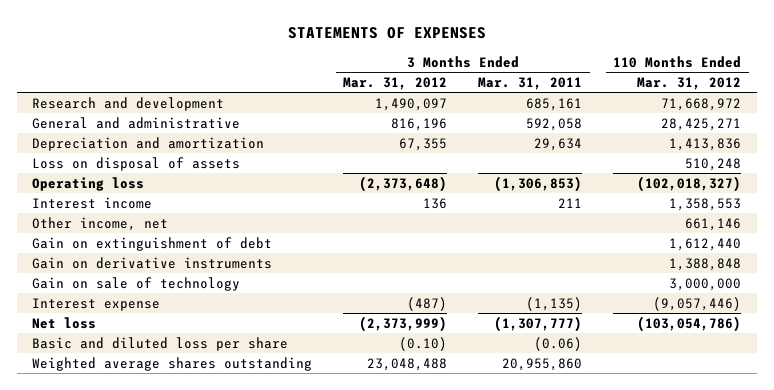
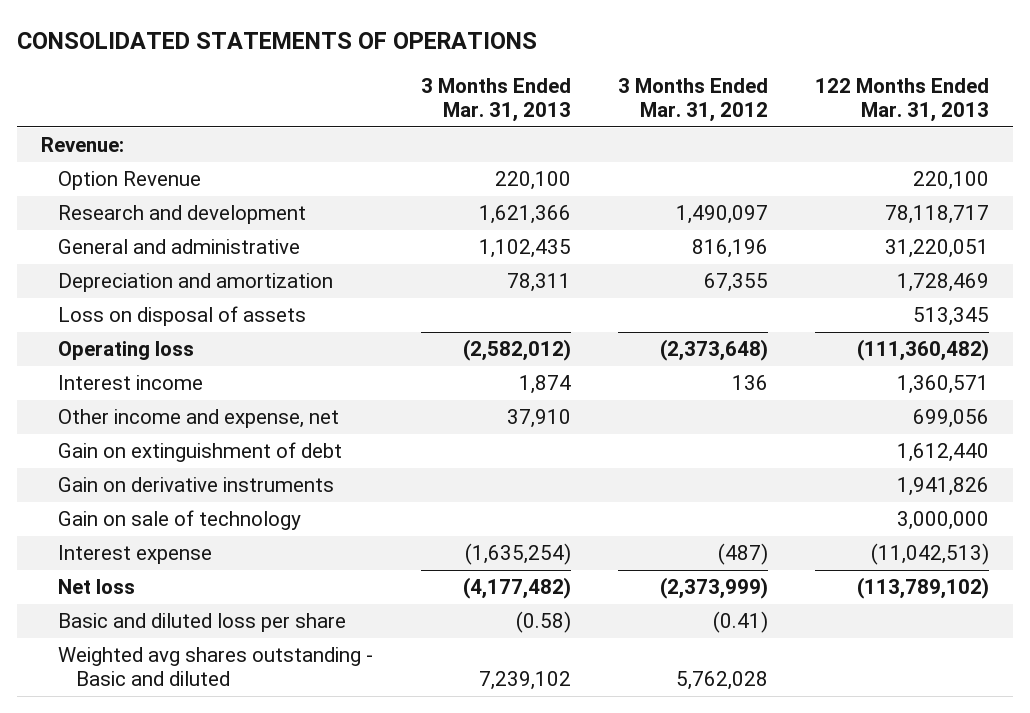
- STATEMENTS OF EXPENSES
+ CONSOLIDATED STATEMENTS OF OPERATIONS
- | 3 Months Ended Mar. 31, 2012 | 3 Months Ended Mar. 31, 2011 | 110 Months Ended Mar. 31, 2012
+ | 3 Months Ended Mar. 31, 2013 | 3 Months Ended Mar. 31, 2012 | 122 Months Ended Mar. 31, 2013
+ Revenue:
+ Option Revenue | 220,100 | | 220,100
- Other income, net | | | 661,146
+ Other income and expense, net | 37,910 | | 699,056
- Basic and diluted loss per share | (0.10) | (0.06) |
- Weighted average shares outstanding | 23,048,488 | 20,955,860 |
+ Basic and diluted loss per share | (0.58) | (0.41) |
+ Weighted avg shares outstanding - Basic and diluted | 7,239,102 | 5,762,028 |

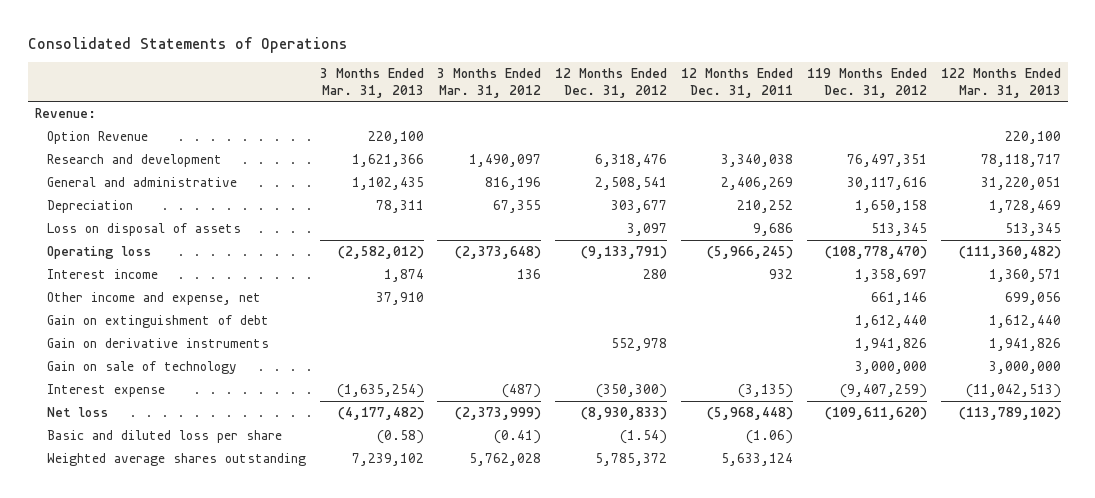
- CONSOLIDATED STATEMENTS OF OPERATIONS
+ Consolidated Statements of Operations
- | 3 Months Ended Mar. 31, 2013 | 3 Months Ended Mar. 31, 2012 | 122 Months Ended Mar. 31, 2013
+ | 3 Months Ended Mar. 31, 2013 | 3 Months Ended Mar. 31, 2012 | 12 Months Ended Dec. 31, 2012 | 12 Months Ended Dec. 31, 2011 | 119 Months Ended Dec. 31, 2012 | 122 Months Ended Mar. 31, 2013
- Depreciation and amortization | 78,311 | 67,355 | 1,728,469
+ Depreciation | 78,311 | 67,355 | 303,677 | 210,252 | 1,650,158 | 1,728,469
- Weighted avg shares outstanding - Basic and diluted | 7,239,102 | 5,762,028 |
+ Weighted average shares outstanding | 7,239,102 | 5,762,028 | 5,785,372 | 5,633,124 | |

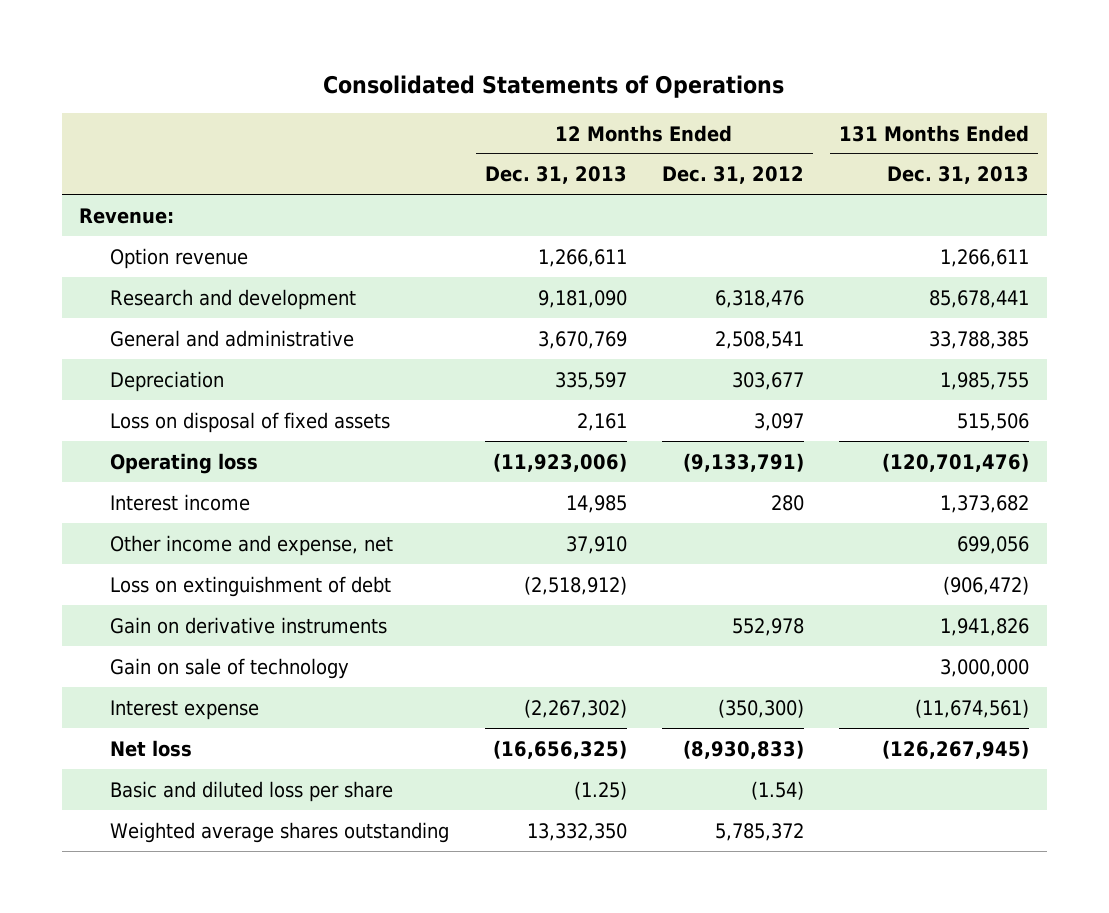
- | 3 Months Ended Mar. 31, 2013 | 3 Months Ended Mar. 31, 2012 | 12 Months Ended Dec. 31, 2012 | 12 Months Ended Dec. 31, 2011 | 119 Months Ended Dec. 31, 2012 | 122 Months Ended Mar. 31, 2013
+ | 12 Months Ended Dec. 31, 2013 | 12 Months Ended Dec. 31, 2012 | 131 Months Ended Dec. 31, 2013
- Option Revenue | 220,100 | | | | | 220,100
+ Option revenue | 1,266,611 | | 1,266,611
- Loss on disposal of assets | | | 3,097 | 9,686 | 513,345 | 513,345
+ Loss on disposal of fixed assets | 2,161 | 3,097 | 515,506
- Gain on extinguishment of debt | | | | | 1,612,440 | 1,612,440
+ Loss on extinguishment of debt | (2,518,912) | | (906,472)

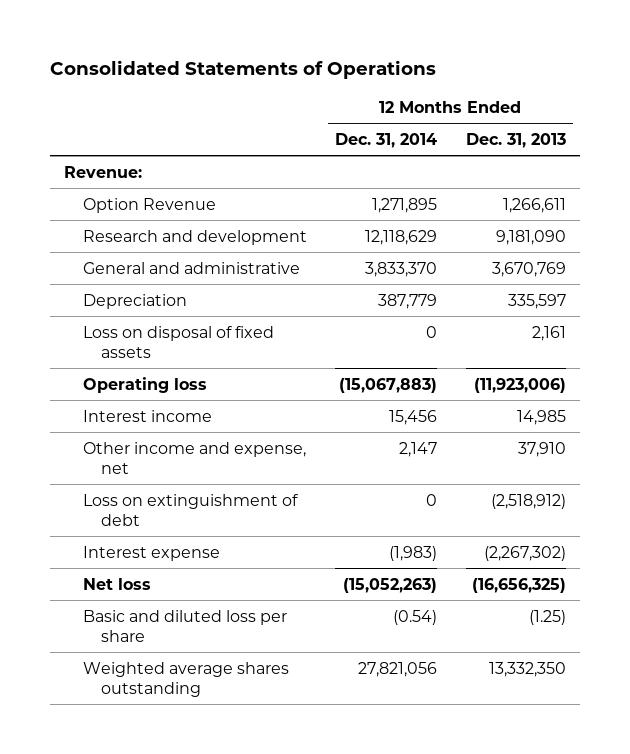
- | 12 Months Ended Dec. 31, 2013 | 12 Months Ended Dec. 31, 2012 | 131 Months Ended Dec. 31, 2013
+ | 12 Months Ended Dec. 31, 2014 | 12 Months Ended Dec. 31, 2013
- Option revenue | 1,266,611 | | 1,266,611
+ Option Revenue | 1,271,895 | 1,266,611
- Gain on derivative instruments | | 552,978 | 1,941,826
- Gain on sale of technology | | | 3,000,000

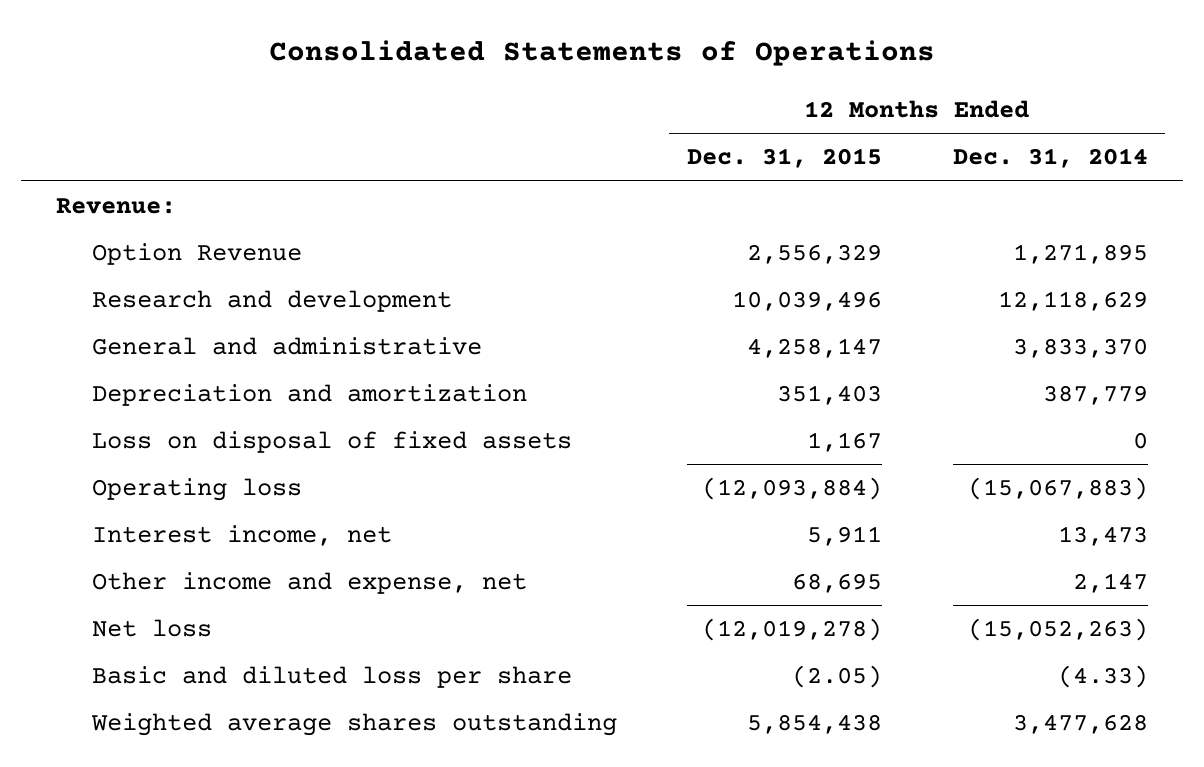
- | 12 Months Ended Dec. 31, 2014 | 12 Months Ended Dec. 31, 2013
+ | 12 Months Ended Dec. 31, 2015 | 12 Months Ended Dec. 31, 2014
- Depreciation | 387,779 | 335,597
+ Depreciation and amortization | 351,403 | 387,779
- Interest income | 15,456 | 14,985
+ Interest income, net | 5,911 | 13,473
- Loss on extinguishment of debt | 0 | (2,518,912)
- Interest expense | (1,983) | (2,267,302)
- Basic and diluted loss per share | (0.54) | (1.25)
- Weighted average shares outstanding | 27,821,056 | 13,332,350
+ Basic and diluted loss per share | (2.05) | (4.33)
+ Weighted average shares outstanding | 5,854,438 | 3,477,628

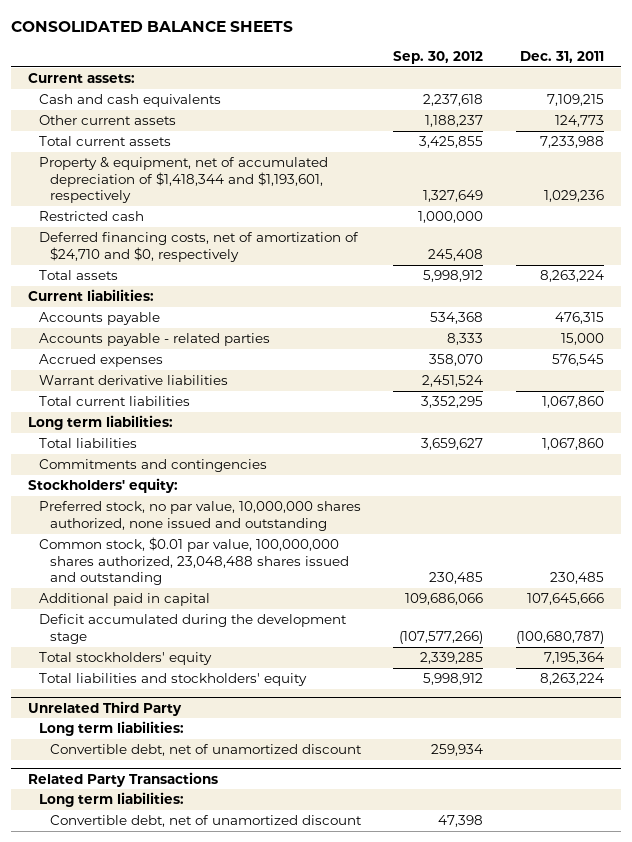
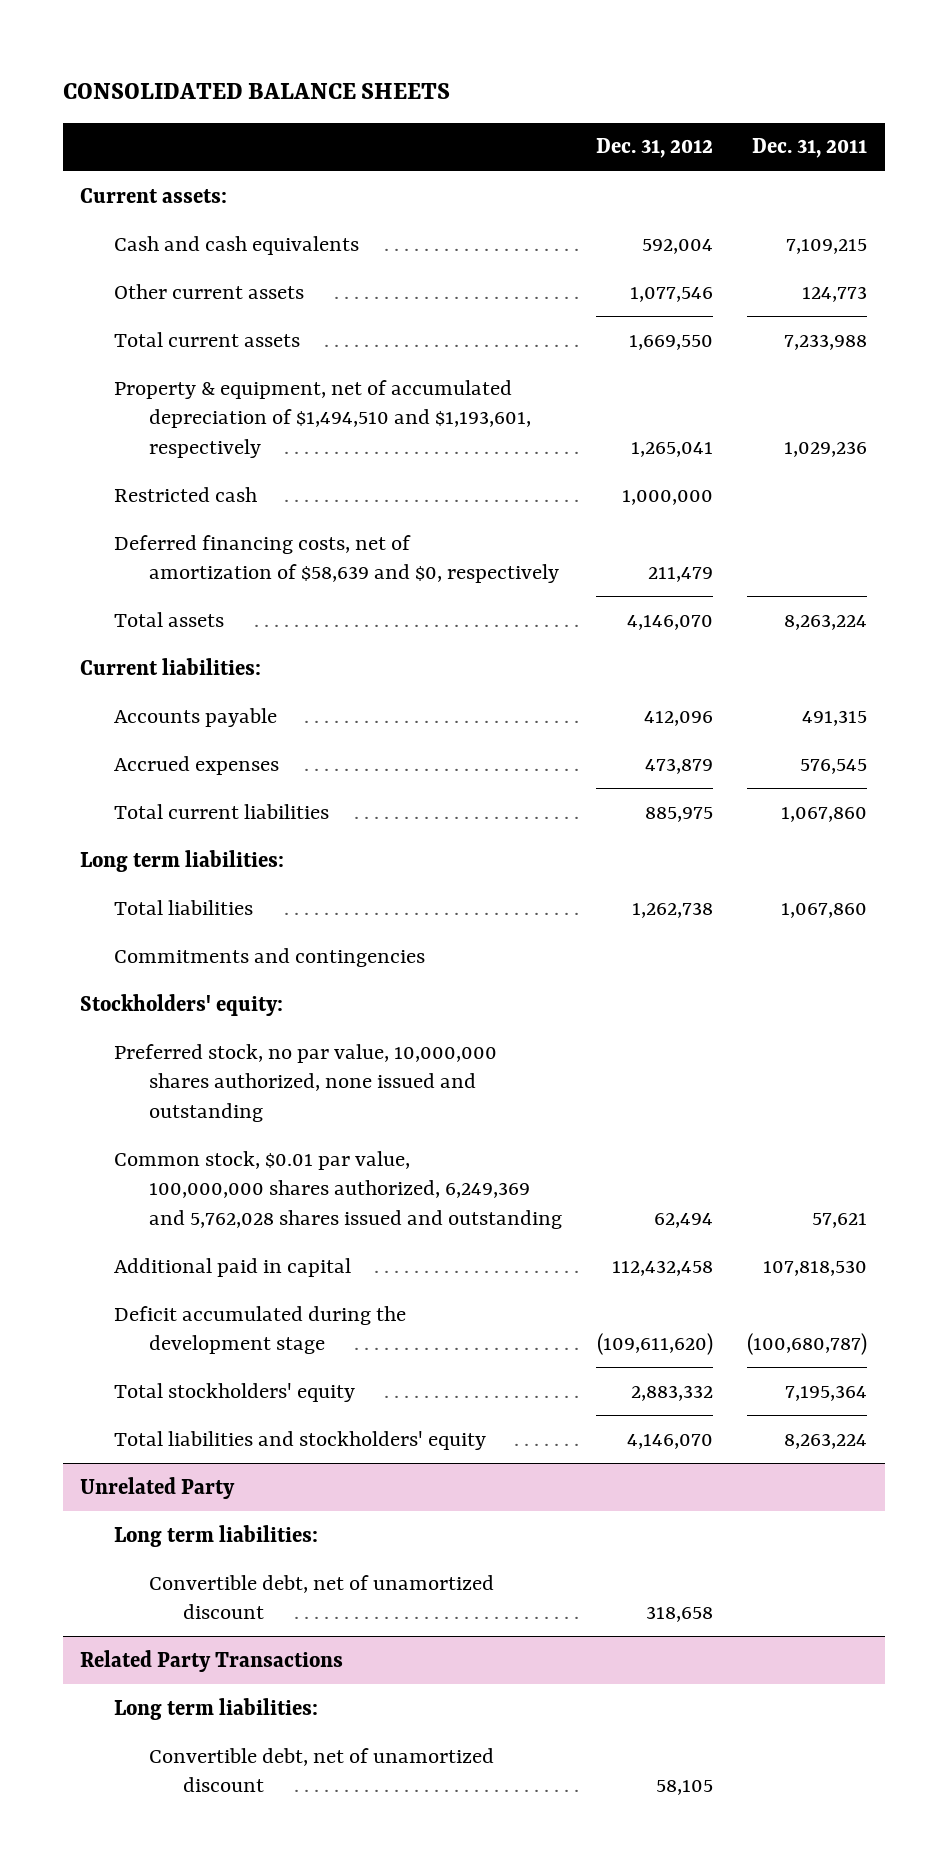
- | Sep. 30, 2012 | Dec. 31, 2011
+ | Dec. 31, 2012 | Dec. 31, 2011
- Property & equipment, net of accumulated depreciation of $1,418,344 and $1,193,601, respectively | 1,327,649 | 1,029,236
+ Property & equipment, net of accumulated depreciation of $1,494,510 and $1,193,601, respectively | 1,265,041 | 1,029,236
- Deferred financing costs, net of amortization of $24,710 and $0, respectively | 245,408 |
+ Deferred financing costs, net of amortization of $58,639 and $0, respectively | 211,479 |
- Accounts payable | 534,368 | 476,315
- Accounts payable - related parties | 8,333 | 15,000
+ Accounts payable | 412,096 | 491,315
- Warrant derivative liabilities | 2,451,524 |
- Common stock, $0.01 par value, 100,000,000 shares authorized, 23,048,488 shares issued and outstanding | 230,485 | 230,485
- Additional paid in capital | 109,686,066 | 107,645,666
+ Common stock, $0.01 par value, 100,000,000 shares authorized, 6,249,369 and 5,762,028 shares issued and outstanding | 62,494 | 57,621
+ Additional paid in capital | 112,432,458 | 107,818,530
- Unrelated Third Party
+ Unrelated Party

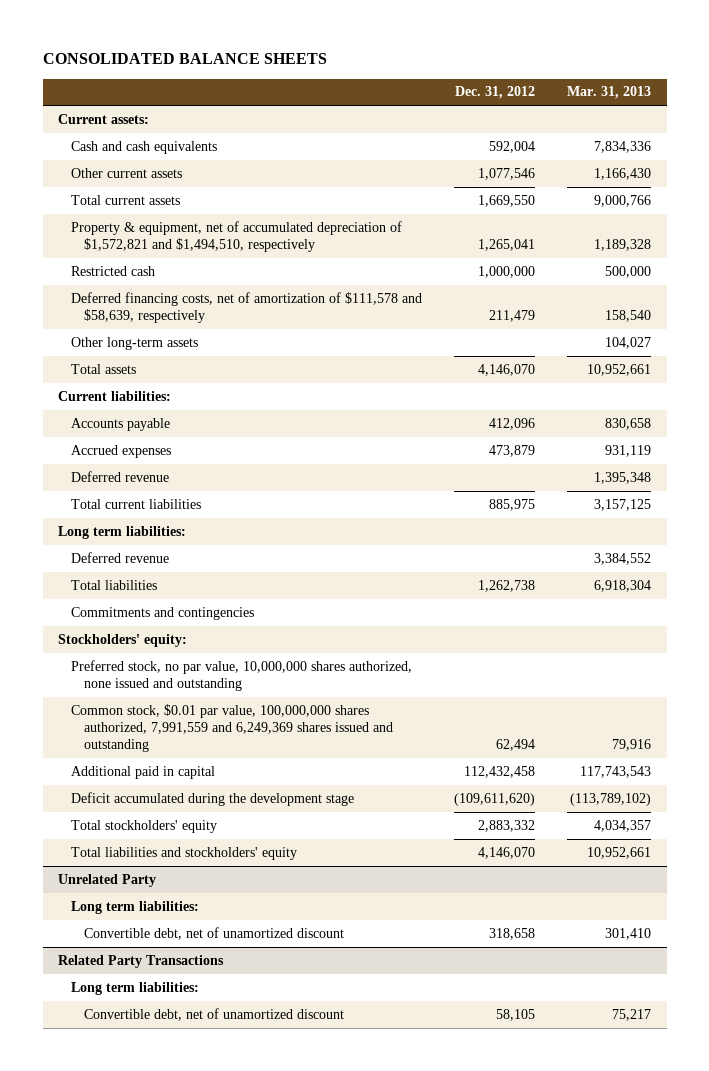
- | Dec. 31, 2012 | Dec. 31, 2011
+ | Dec. 31, 2012 | Mar. 31, 2013
- Property & equipment, net of accumulated depreciation of $1,494,510 and $1,193,601, respectively | 1,265,041 | 1,029,236
+ Property & equipment, net of accumulated depreciation of $1,572,821 and $1,494,510, respectively | 1,265,041 | 1,189,328
- Deferred financing costs, net of amortization of $58,639 and $0, respectively | 211,479 |
+ Deferred financing costs, net of amortization of $111,578 and $58,639, respectively | 211,479 | 158,540
+ Other long-term assets | | 104,027
+ Deferred revenue | | 1,395,348
+ Deferred revenue | | 3,384,552
- Common stock, $0.01 par value, 100,000,000 shares authorized, 6,249,369 and 5,762,028 shares issued and outstanding | 62,494 | 57,621
+ Common stock, $0.01 par value, 100,000,000 shares authorized, 7,991,559 and 6,249,369 shares issued and outstanding | 62,494 | 79,916

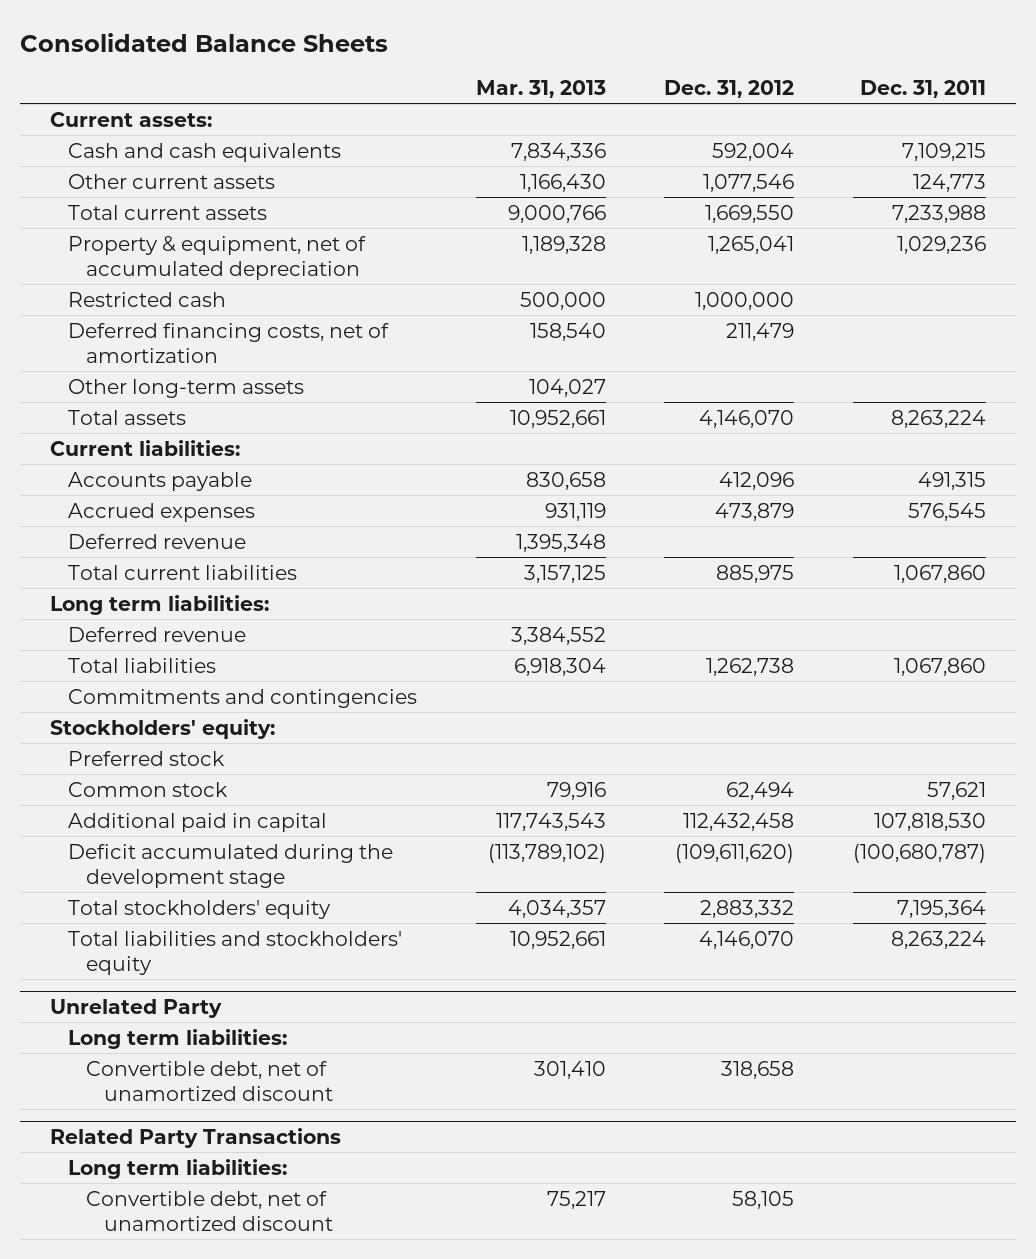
- CONSOLIDATED BALANCE SHEETS
+ Consolidated Balance Sheets
- | Dec. 31, 2012 | Mar. 31, 2013
+ | Mar. 31, 2013 | Dec. 31, 2012 | Dec. 31, 2011
- Property & equipment, net of accumulated depreciation of $1,572,821 and $1,494,510, respectively | 1,265,041 | 1,189,328
+ Property & equipment, net of accumulated depreciation | 1,189,328 | 1,265,041 | 1,029,236
- Deferred financing costs, net of amortization of $111,578 and $58,639, respectively | 211,479 | 158,540
+ Deferred financing costs, net of amortization | 158,540 | 211,479 |
- Preferred stock, no par value, 10,000,000 shares authorized, none issued and outstanding
- Common stock, $0.01 par value, 100,000,000 shares authorized, 7,991,559 and 6,249,369 shares issued and outstanding | 62,494 | 79,916
+ Preferred stock
+ Common stock | 79,916 | 62,494 | 57,621

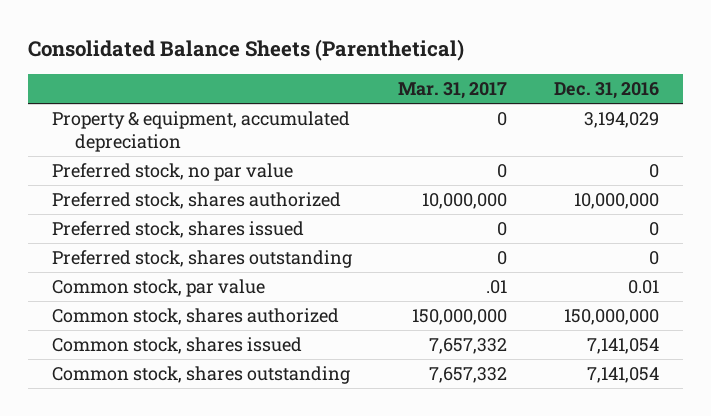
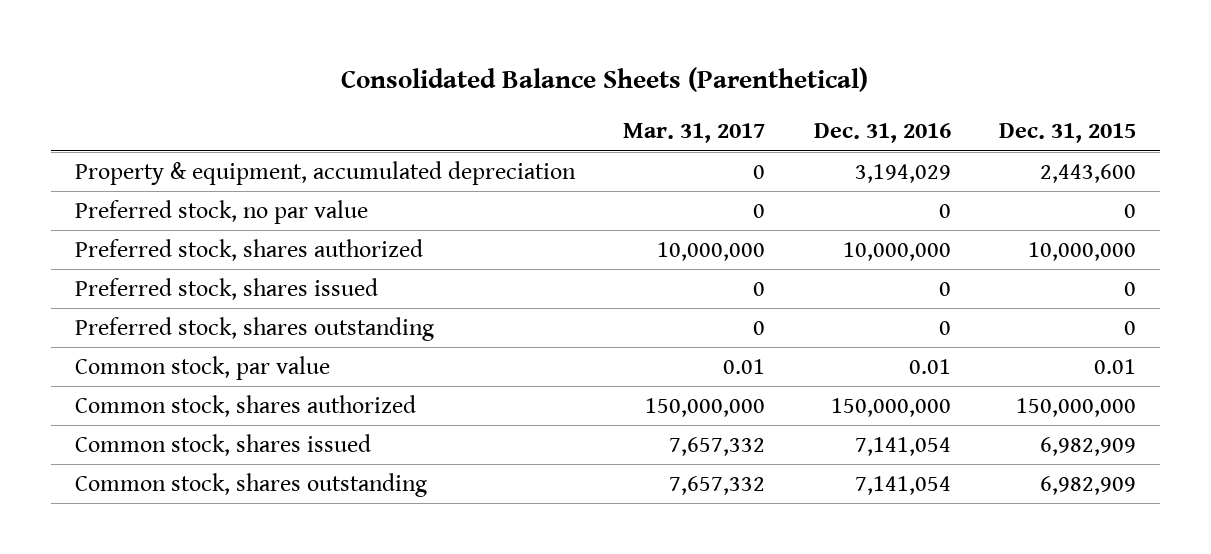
- | Mar. 31, 2017 | Dec. 31, 2016
+ | Mar. 31, 2017 | Dec. 31, 2016 | Dec. 31, 2015
- Common stock, par value | .01 | 0.01
+ Common stock, par value | 0.01 | 0.01 | 0.01

